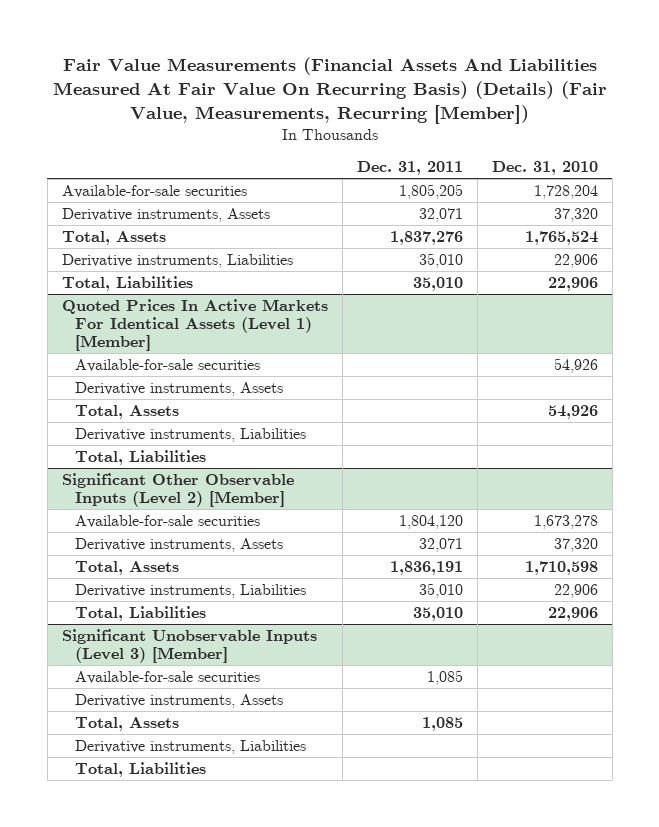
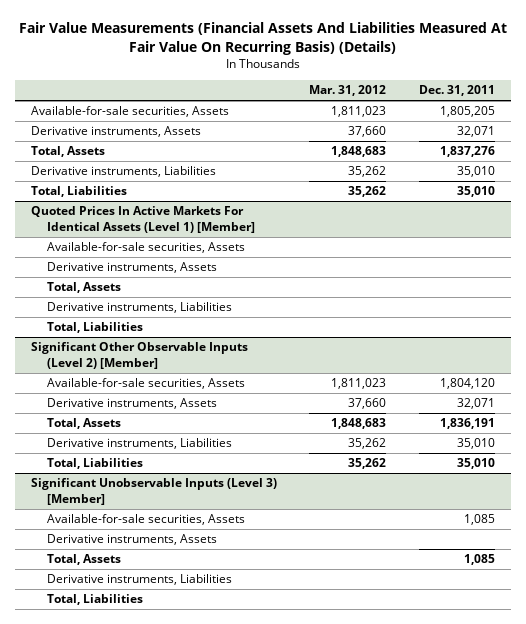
- Fair Value Measurements (Financial Assets And Liabilities Measured At Fair Value On Recurring Basis) (Details) (Fair Value, Measurements, Recurring [Member])
+ Fair Value Measurements (Financial Assets And Liabilities Measured At Fair Value On Recurring Basis) (Details)
- | Dec. 31, 2011 | Dec. 31, 2010
+ | Mar. 31, 2012 | Dec. 31, 2011
- Available-for-sale securities | 1,805,205 | 1,728,204
+ Available-for-sale securities, Assets | 1,811,023 | 1,805,205
@ Quoted Prices In Active Markets For Identical Assets (Level 1) [Member]
- Available-for-sale securities | | 54,926
+ Available-for-sale securities, Assets
@ Significant Other Observable Inputs (Level 2) [Member]
- Available-for-sale securities | 1,804,120 | 1,673,278
+ Available-for-sale securities, Assets | 1,811,023 | 1,804,120
@ Significant Unobservable Inputs (Level 3) [Member]
- Available-for-sale securities | 1,085 |
+ Available-for-sale securities, Assets | | 1,085

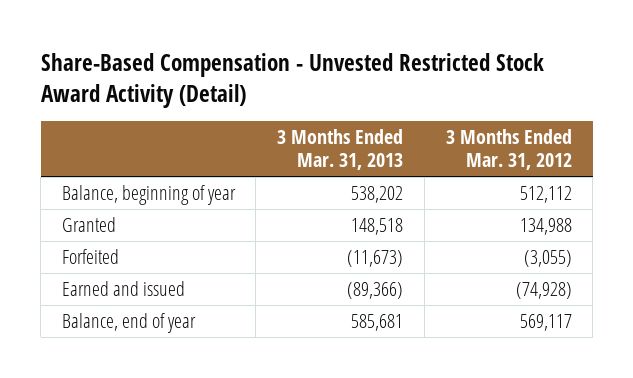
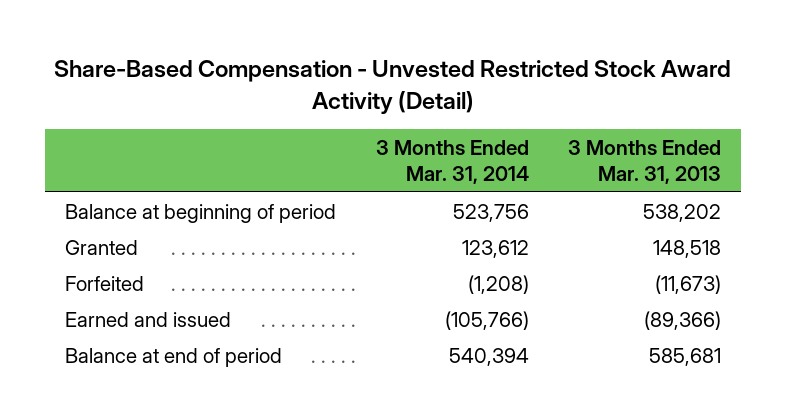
- | 3 Months Ended Mar. 31, 2013 | 3 Months Ended Mar. 31, 2012
+ | 3 Months Ended Mar. 31, 2014 | 3 Months Ended Mar. 31, 2013
- Balance, beginning of year | 538,202 | 512,112
+ Balance at beginning of period | 523,756 | 538,202
- Balance, end of year | 585,681 | 569,117
+ Balance at end of period | 540,394 | 585,681

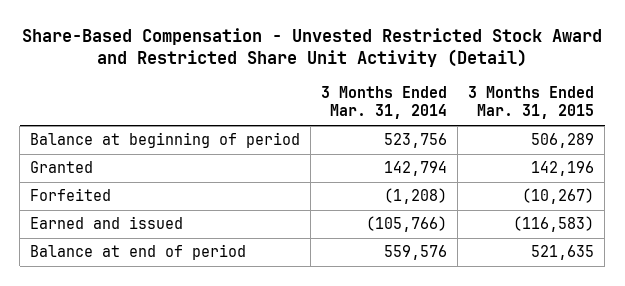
- Share-Based Compensation - Unvested Restricted Stock Award Activity (Detail)
+ Share-Based Compensation - Unvested Restricted Stock Award and Restricted Share Unit Activity (Detail)
- | 3 Months Ended Mar. 31, 2014 | 3 Months Ended Mar. 31, 2013
+ | 3 Months Ended Mar. 31, 2014 | 3 Months Ended Mar. 31, 2015
- Granted | 123,612 | 148,518
+ Granted | 142,794 | 142,196
- Balance at end of period | 540,394 | 585,681
+ Balance at end of period | 559,576 | 521,635

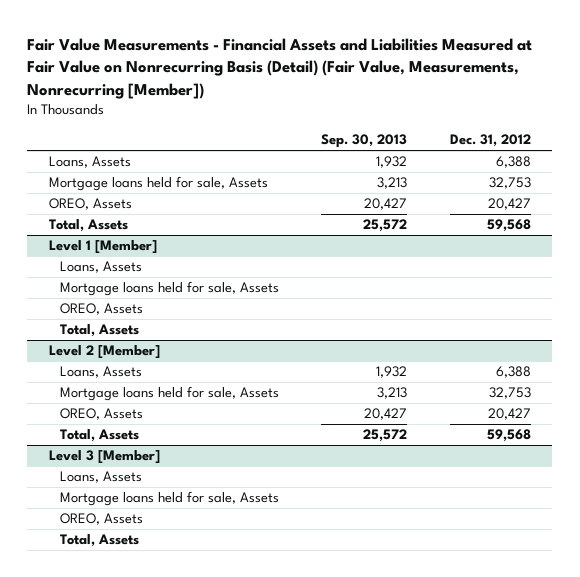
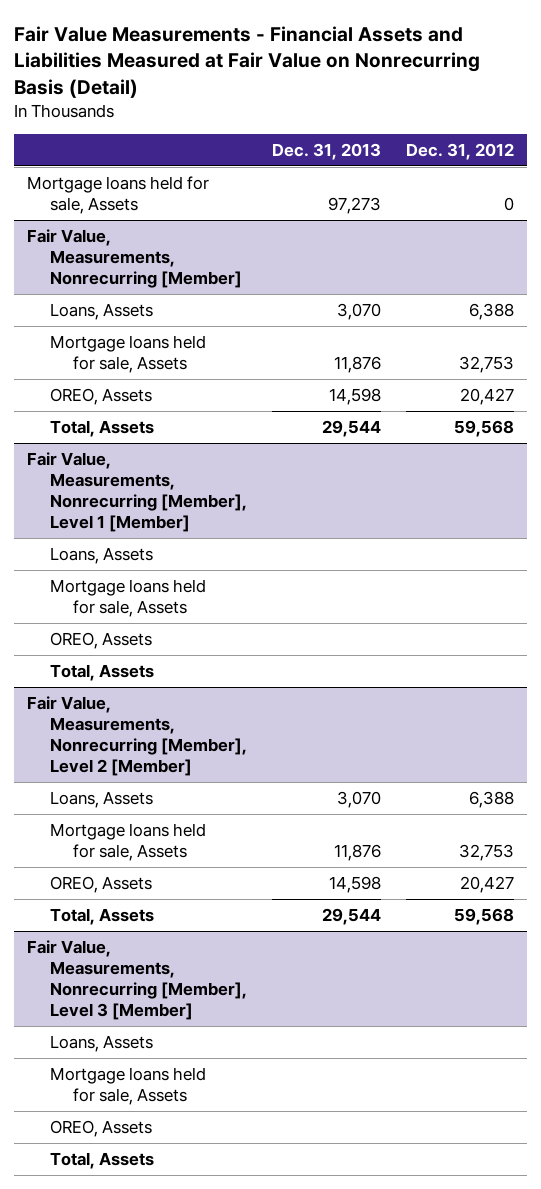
- Fair Value Measurements - Financial Assets and Liabilities Measured at Fair Value on Nonrecurring Basis (Detail) (Fair Value, Measurements, Nonrecurring [Member])
+ Fair Value Measurements - Financial Assets and Liabilities Measured at Fair Value on Nonrecurring Basis (Detail)
- | Sep. 30, 2013 | Dec. 31, 2012
+ | Dec. 31, 2013 | Dec. 31, 2012
+ Mortgage loans held for sale, Assets | 97,273 | 0
+ Fair Value, Measurements, Nonrecurring [Member]
- Level 1 [Member]
+ Fair Value, Measurements, Nonrecurring [Member], Level 1 [Member]
- Level 2 [Member]
+ Fair Value, Measurements, Nonrecurring [Member], Level 2 [Member]
- Level 3 [Member]
+ Fair Value, Measurements, Nonrecurring [Member], Level 3 [Member]

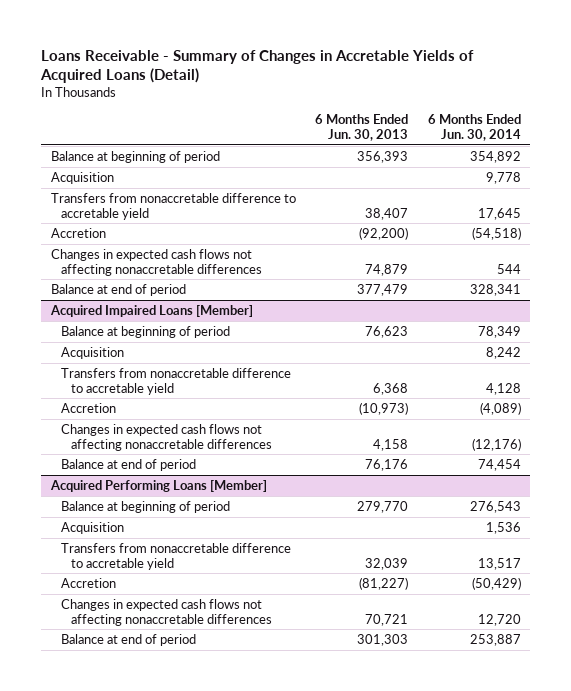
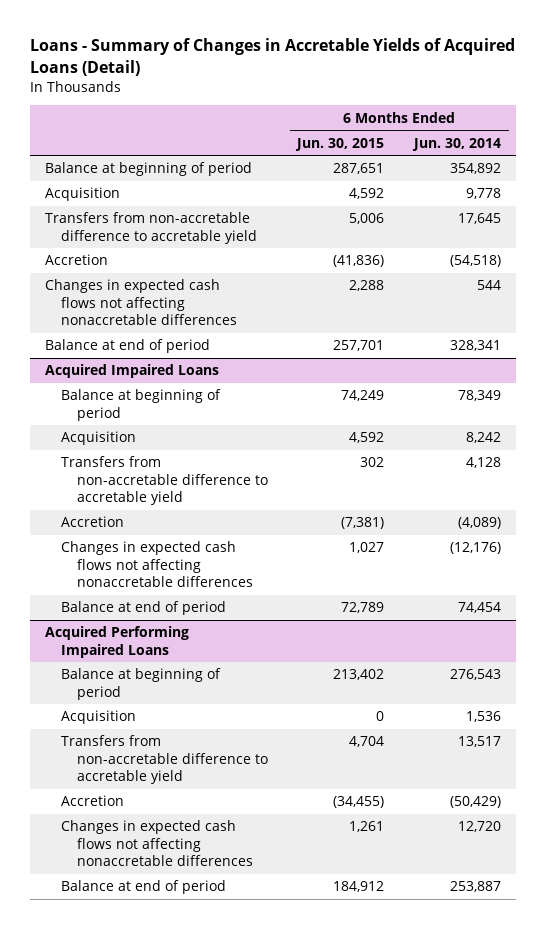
- Loans Receivable - Summary of Changes in Accretable Yields of Acquired Loans (Detail)
+ Loans - Summary of Changes in Accretable Yields of Acquired Loans (Detail)
- | 6 Months Ended Jun. 30, 2013 | 6 Months Ended Jun. 30, 2014
+ | 6 Months Ended Jun. 30, 2015 | 6 Months Ended Jun. 30, 2014
- Transfers from nonaccretable difference to accretable yield | 38,407 | 17,645
+ Transfers from non-accretable difference to accretable yield | 5,006 | 17,645
- Acquired Impaired Loans [Member]
+ Acquired Impaired Loans
- Transfers from nonaccretable difference to accretable yield | 6,368 | 4,128
+ Transfers from non-accretable difference to accretable yield | 302 | 4,128
- Acquired Performing Loans [Member]
+ Acquired Performing Impaired Loans
- Transfers from nonaccretable difference to accretable yield | 32,039 | 13,517
+ Transfers from non-accretable difference to accretable yield | 4,704 | 13,517

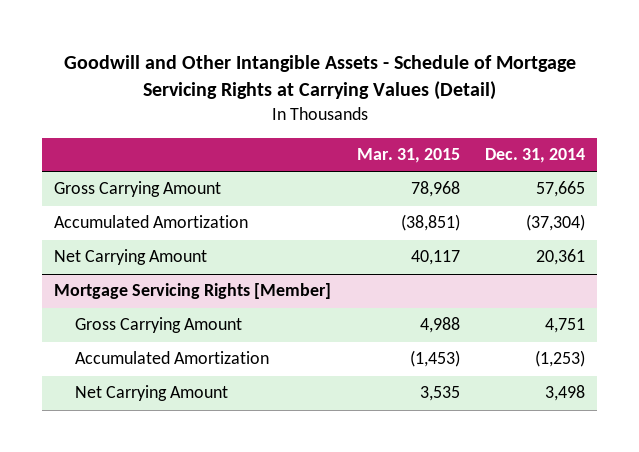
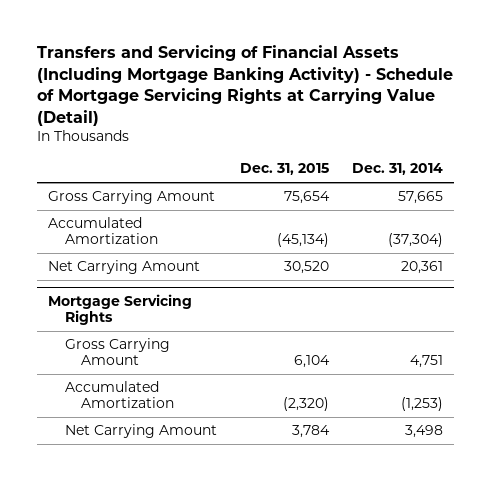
- Goodwill and Other Intangible Assets - Schedule of Mortgage Servicing Rights at Carrying Values (Detail)
+ Transfers and Servicing of Financial Assets (Including Mortgage Banking Activity) - Schedule of Mortgage Servicing Rights at Carrying Value (Detail)
- | Mar. 31, 2015 | Dec. 31, 2014
+ | Dec. 31, 2015 | Dec. 31, 2014
- Mortgage Servicing Rights [Member]
+ Mortgage Servicing Rights

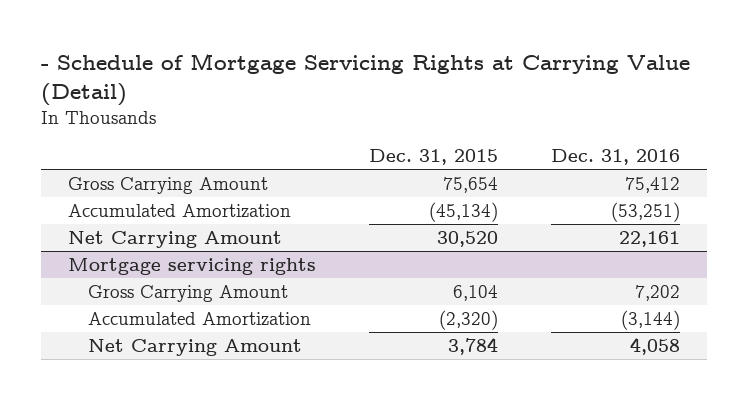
- Transfers and Servicing of Financial Assets (Including Mortgage Banking Activity) - Schedule of Mortgage Servicing Rights at Carrying Value (Detail)
+ - Schedule of Mortgage Servicing Rights at Carrying Value (Detail)
- | Dec. 31, 2015 | Dec. 31, 2014
+ | Dec. 31, 2015 | Dec. 31, 2016
- Mortgage Servicing Rights
+ Mortgage servicing rights

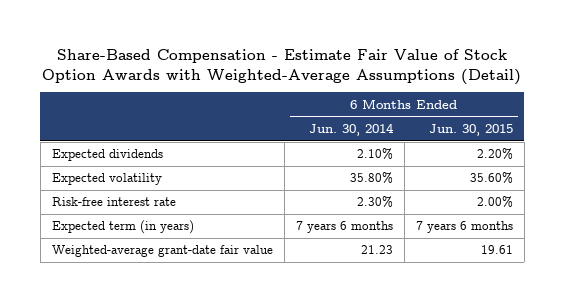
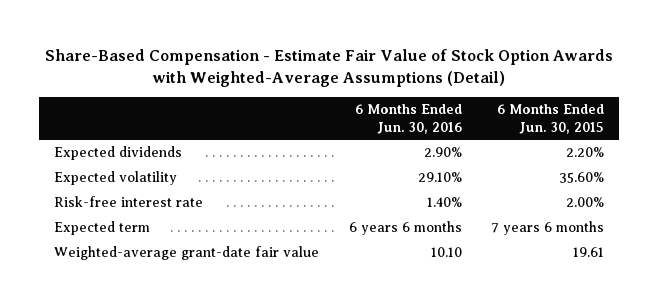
- | 6 Months Ended Jun. 30, 2014 | 6 Months Ended Jun. 30, 2015
+ | 6 Months Ended Jun. 30, 2016 | 6 Months Ended Jun. 30, 2015
- Expected term (in years) | 7 years 6 months | 7 years 6 months
+ Expected term | 6 years 6 months | 7 years 6 months

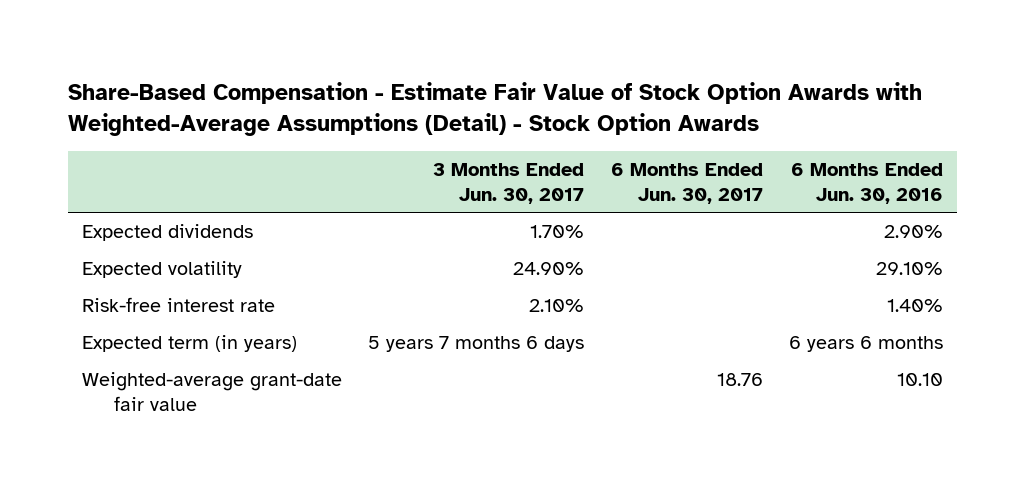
- Share-Based Compensation - Estimate Fair Value of Stock Option Awards with Weighted-Average Assumptions (Detail)
+ Share-Based Compensation - Estimate Fair Value of Stock Option Awards with Weighted-Average Assumptions (Detail) - Stock Option Awards
- | 6 Months Ended Jun. 30, 2016 | 6 Months Ended Jun. 30, 2015
+ | 3 Months Ended Jun. 30, 2017 | 6 Months Ended Jun. 30, 2017 | 6 Months Ended Jun. 30, 2016
- Expected term | 6 years 6 months | 7 years 6 months
+ Expected term (in years) | 5 years 7 months 6 days | | 6 years 6 months

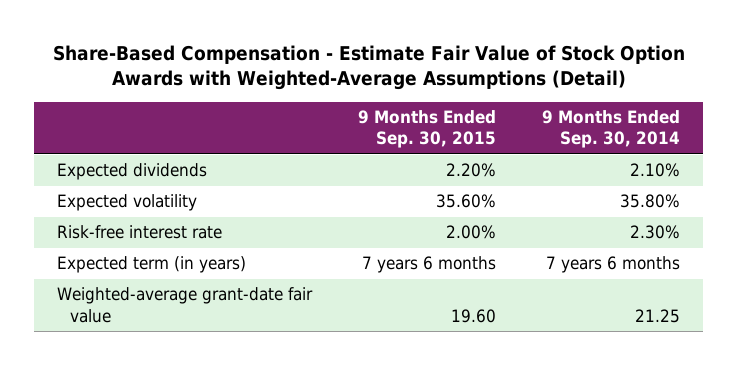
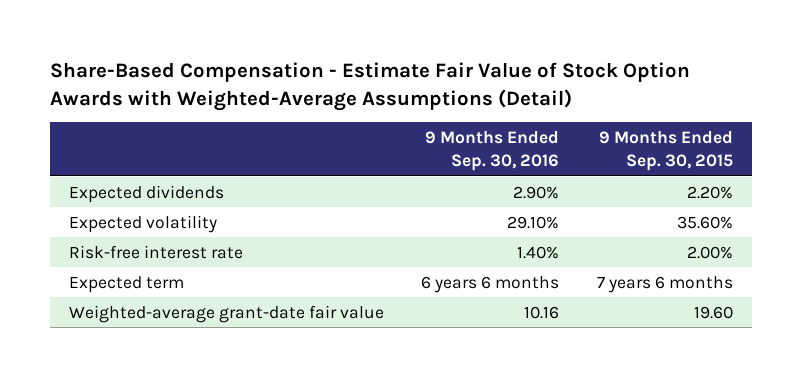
- | 9 Months Ended Sep. 30, 2015 | 9 Months Ended Sep. 30, 2014
+ | 9 Months Ended Sep. 30, 2016 | 9 Months Ended Sep. 30, 2015
- Expected term (in years) | 7 years 6 months | 7 years 6 months
+ Expected term | 6 years 6 months | 7 years 6 months

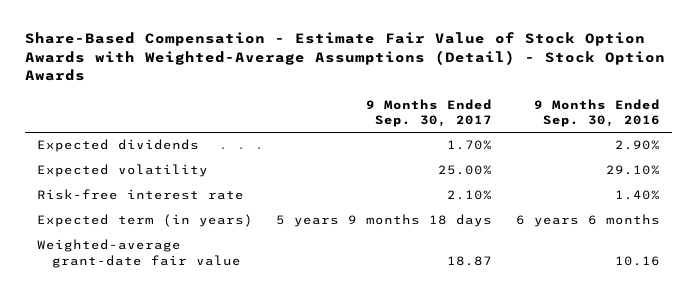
- Share-Based Compensation - Estimate Fair Value of Stock Option Awards with Weighted-Average Assumptions (Detail)
+ Share-Based Compensation - Estimate Fair Value of Stock Option Awards with Weighted-Average Assumptions (Detail) - Stock Option Awards
- | 9 Months Ended Sep. 30, 2016 | 9 Months Ended Sep. 30, 2015
+ | 9 Months Ended Sep. 30, 2017 | 9 Months Ended Sep. 30, 2016
- Expected term | 6 years 6 months | 7 years 6 months
+ Expected term (in years) | 5 years 9 months 18 days | 6 years 6 months

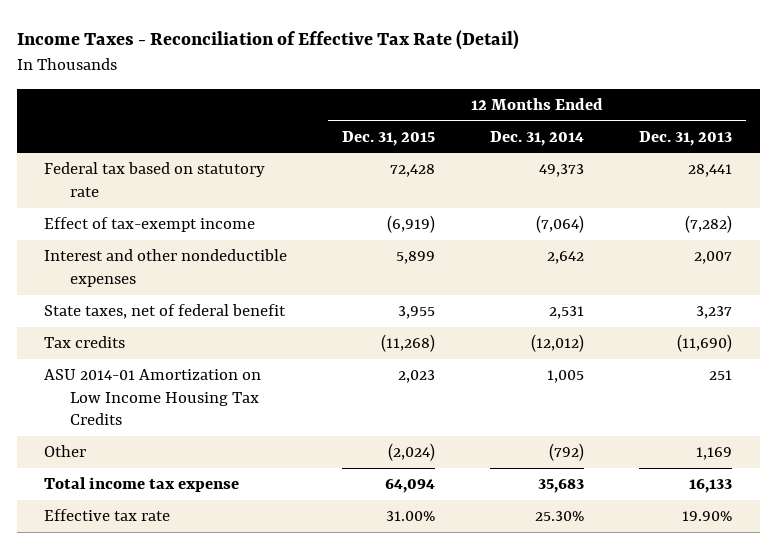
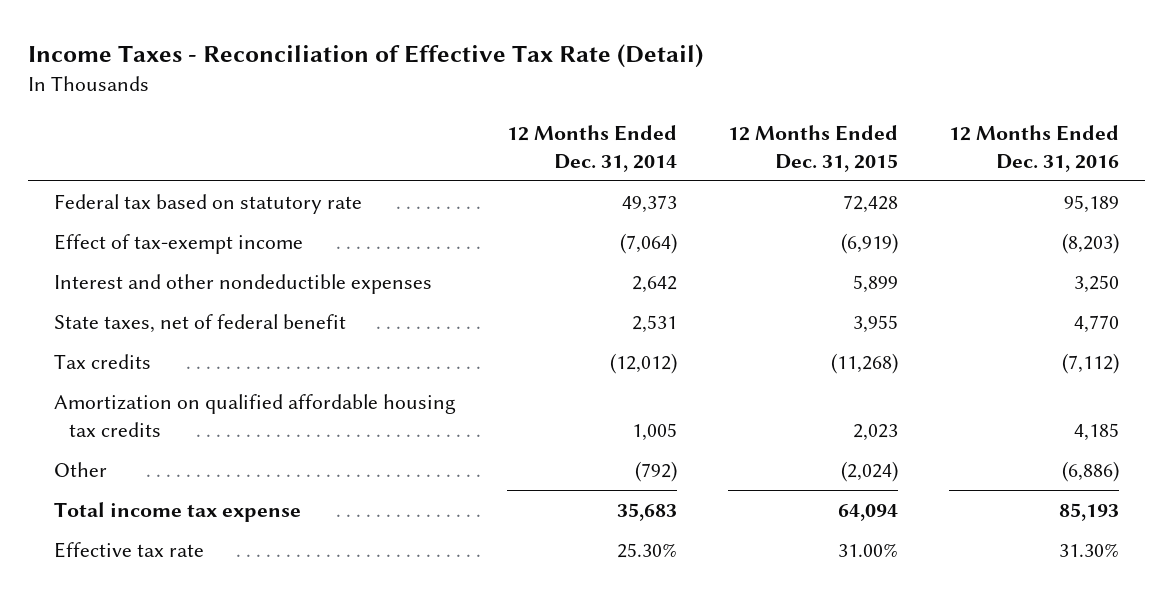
- | 12 Months Ended Dec. 31, 2015 | 12 Months Ended Dec. 31, 2014 | 12 Months Ended Dec. 31, 2013
+ | 12 Months Ended Dec. 31, 2014 | 12 Months Ended Dec. 31, 2015 | 12 Months Ended Dec. 31, 2016
- ASU 2014-01 Amortization on Low Income Housing Tax Credits | 2,023 | 1,005 | 251
+ Amortization on qualified affordable housing tax credits | 1,005 | 2,023 | 4,185

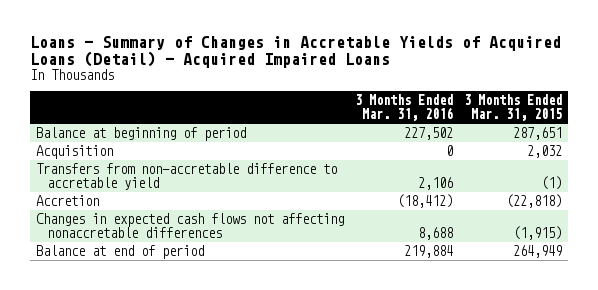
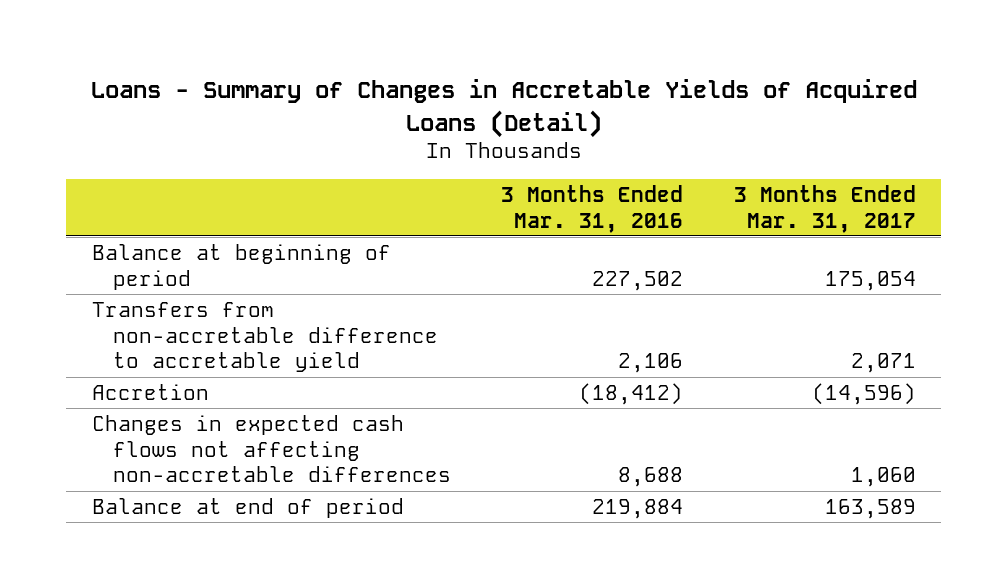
- Loans - Summary of Changes in Accretable Yields of Acquired Loans (Detail) - Acquired Impaired Loans
+ Loans - Summary of Changes in Accretable Yields of Acquired Loans (Detail)
- | 3 Months Ended Mar. 31, 2016 | 3 Months Ended Mar. 31, 2015
+ | 3 Months Ended Mar. 31, 2016 | 3 Months Ended Mar. 31, 2017
- Acquisition | 0 | 2,032
- Changes in expected cash flows not affecting nonaccretable differences | 8,688 | (1,915)
+ Changes in expected cash flows not affecting non-accretable differences | 8,688 | 1,060

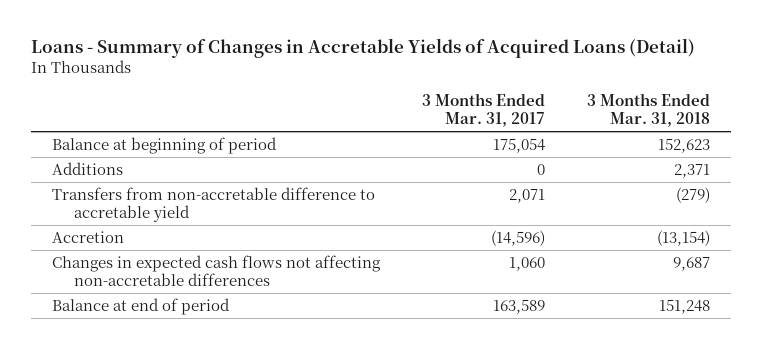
- | 3 Months Ended Mar. 31, 2016 | 3 Months Ended Mar. 31, 2017
+ | 3 Months Ended Mar. 31, 2017 | 3 Months Ended Mar. 31, 2018
+ Additions | 0 | 2,371

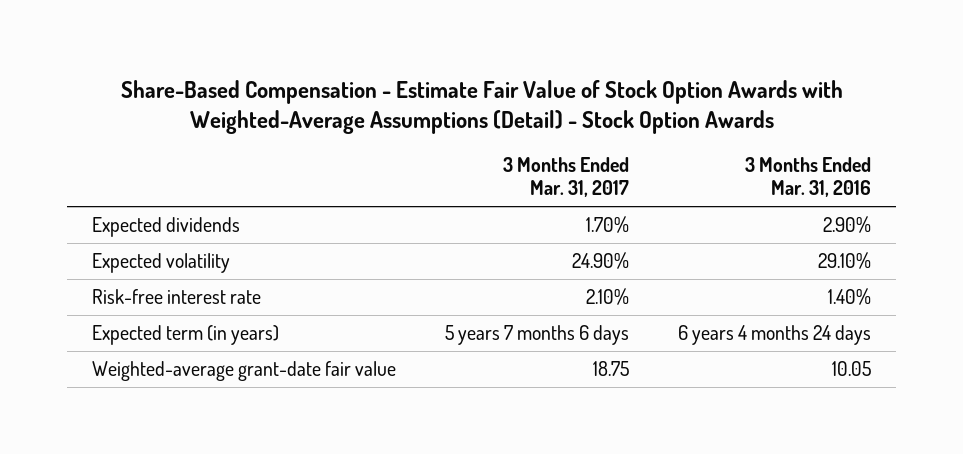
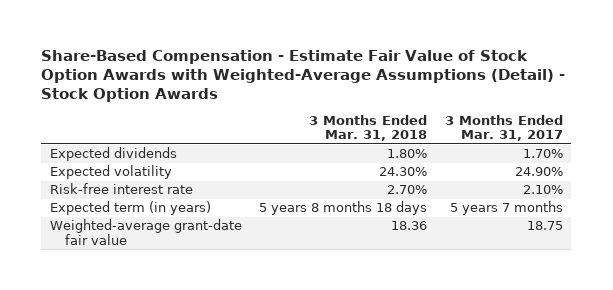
- | 3 Months Ended Mar. 31, 2017 | 3 Months Ended Mar. 31, 2016
+ | 3 Months Ended Mar. 31, 2018 | 3 Months Ended Mar. 31, 2017
- Expected term (in years) | 5 years 7 months 6 days | 6 years 4 months 24 days
+ Expected term (in years) | 5 years 8 months 18 days | 5 years 7 months

